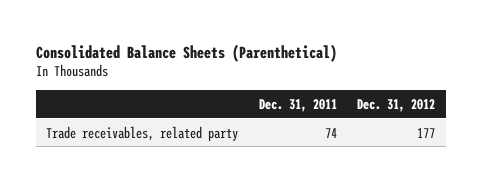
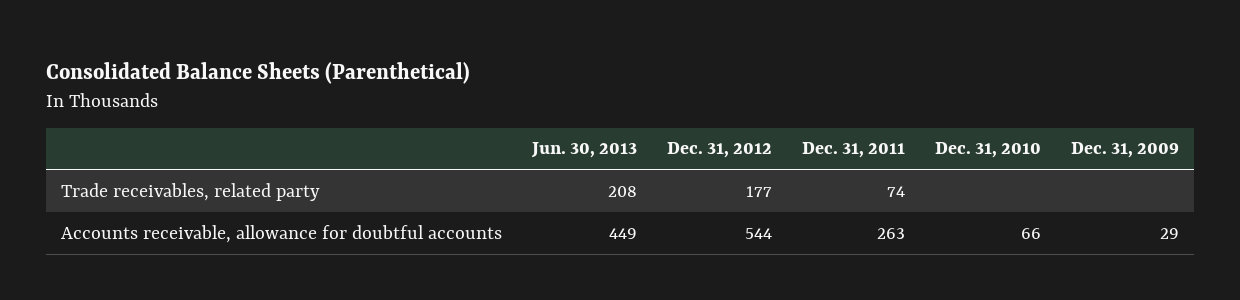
- | Dec. 31, 2011 | Dec. 31, 2012
+ | Jun. 30, 2013 | Dec. 31, 2012 | Dec. 31, 2011 | Dec. 31, 2010 | Dec. 31, 2009
+ Accounts receivable, allowance for doubtful accounts | 449 | 544 | 263 | 66 | 29

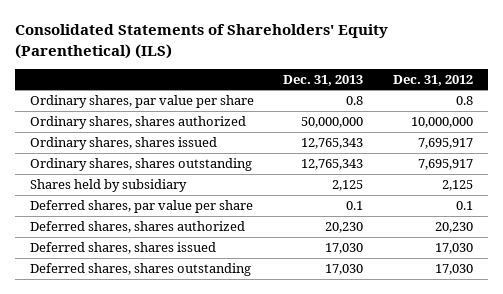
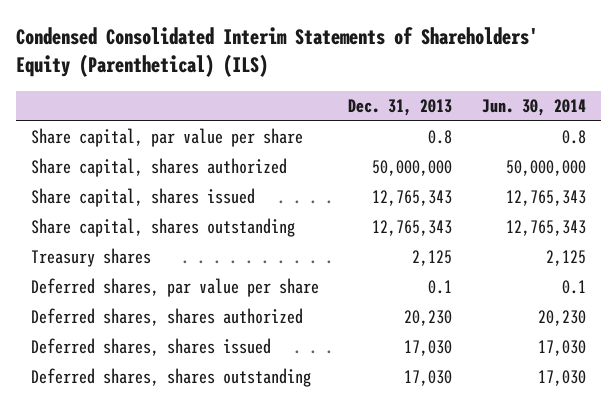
- Consolidated Statements of Shareholders' Equity (Parenthetical) (ILS)
+ Condensed Consolidated Interim Statements of Shareholders' Equity (Parenthetical) (ILS)
- | Dec. 31, 2013 | Dec. 31, 2012
+ | Dec. 31, 2013 | Jun. 30, 2014
- Ordinary shares, par value per share | 0.8 | 0.8
- Ordinary shares, shares authorized | 50,000,000 | 10,000,000
- Ordinary shares, shares issued | 12,765,343 | 7,695,917
- Ordinary shares, shares outstanding | 12,765,343 | 7,695,917
- Shares held by subsidiary | 2,125 | 2,125
+ Share capital, par value per share | 0.8 | 0.8
+ Share capital, shares authorized | 50,000,000 | 50,000,000
+ Share capital, shares issued | 12,765,343 | 12,765,343
+ Share capital, shares outstanding | 12,765,343 | 12,765,343
+ Treasury shares | 2,125 | 2,125

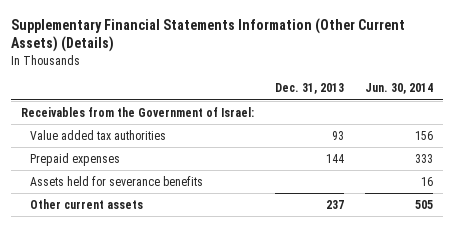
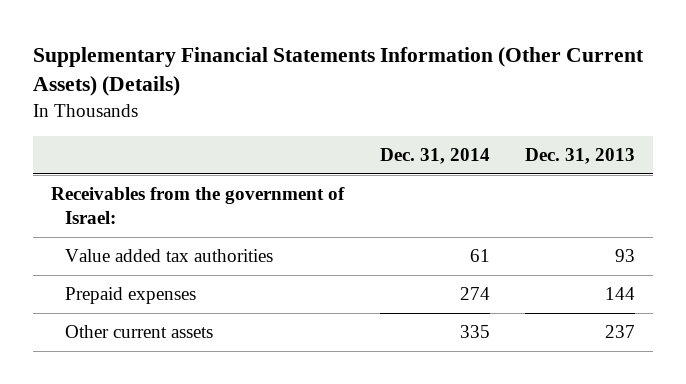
- | Dec. 31, 2013 | Jun. 30, 2014
+ | Dec. 31, 2014 | Dec. 31, 2013
- Receivables from the Government of Israel:
+ Receivables from the government of Israel:
- Assets held for severance benefits | | 16

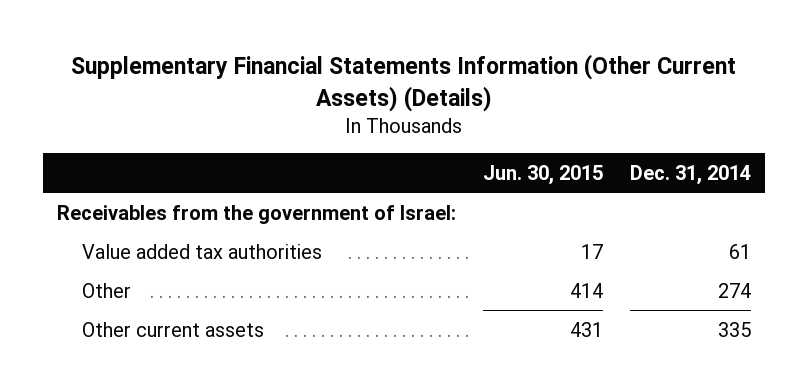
- | Dec. 31, 2014 | Dec. 31, 2013
+ | Jun. 30, 2015 | Dec. 31, 2014
- Prepaid expenses | 274 | 144
+ Other | 414 | 274

